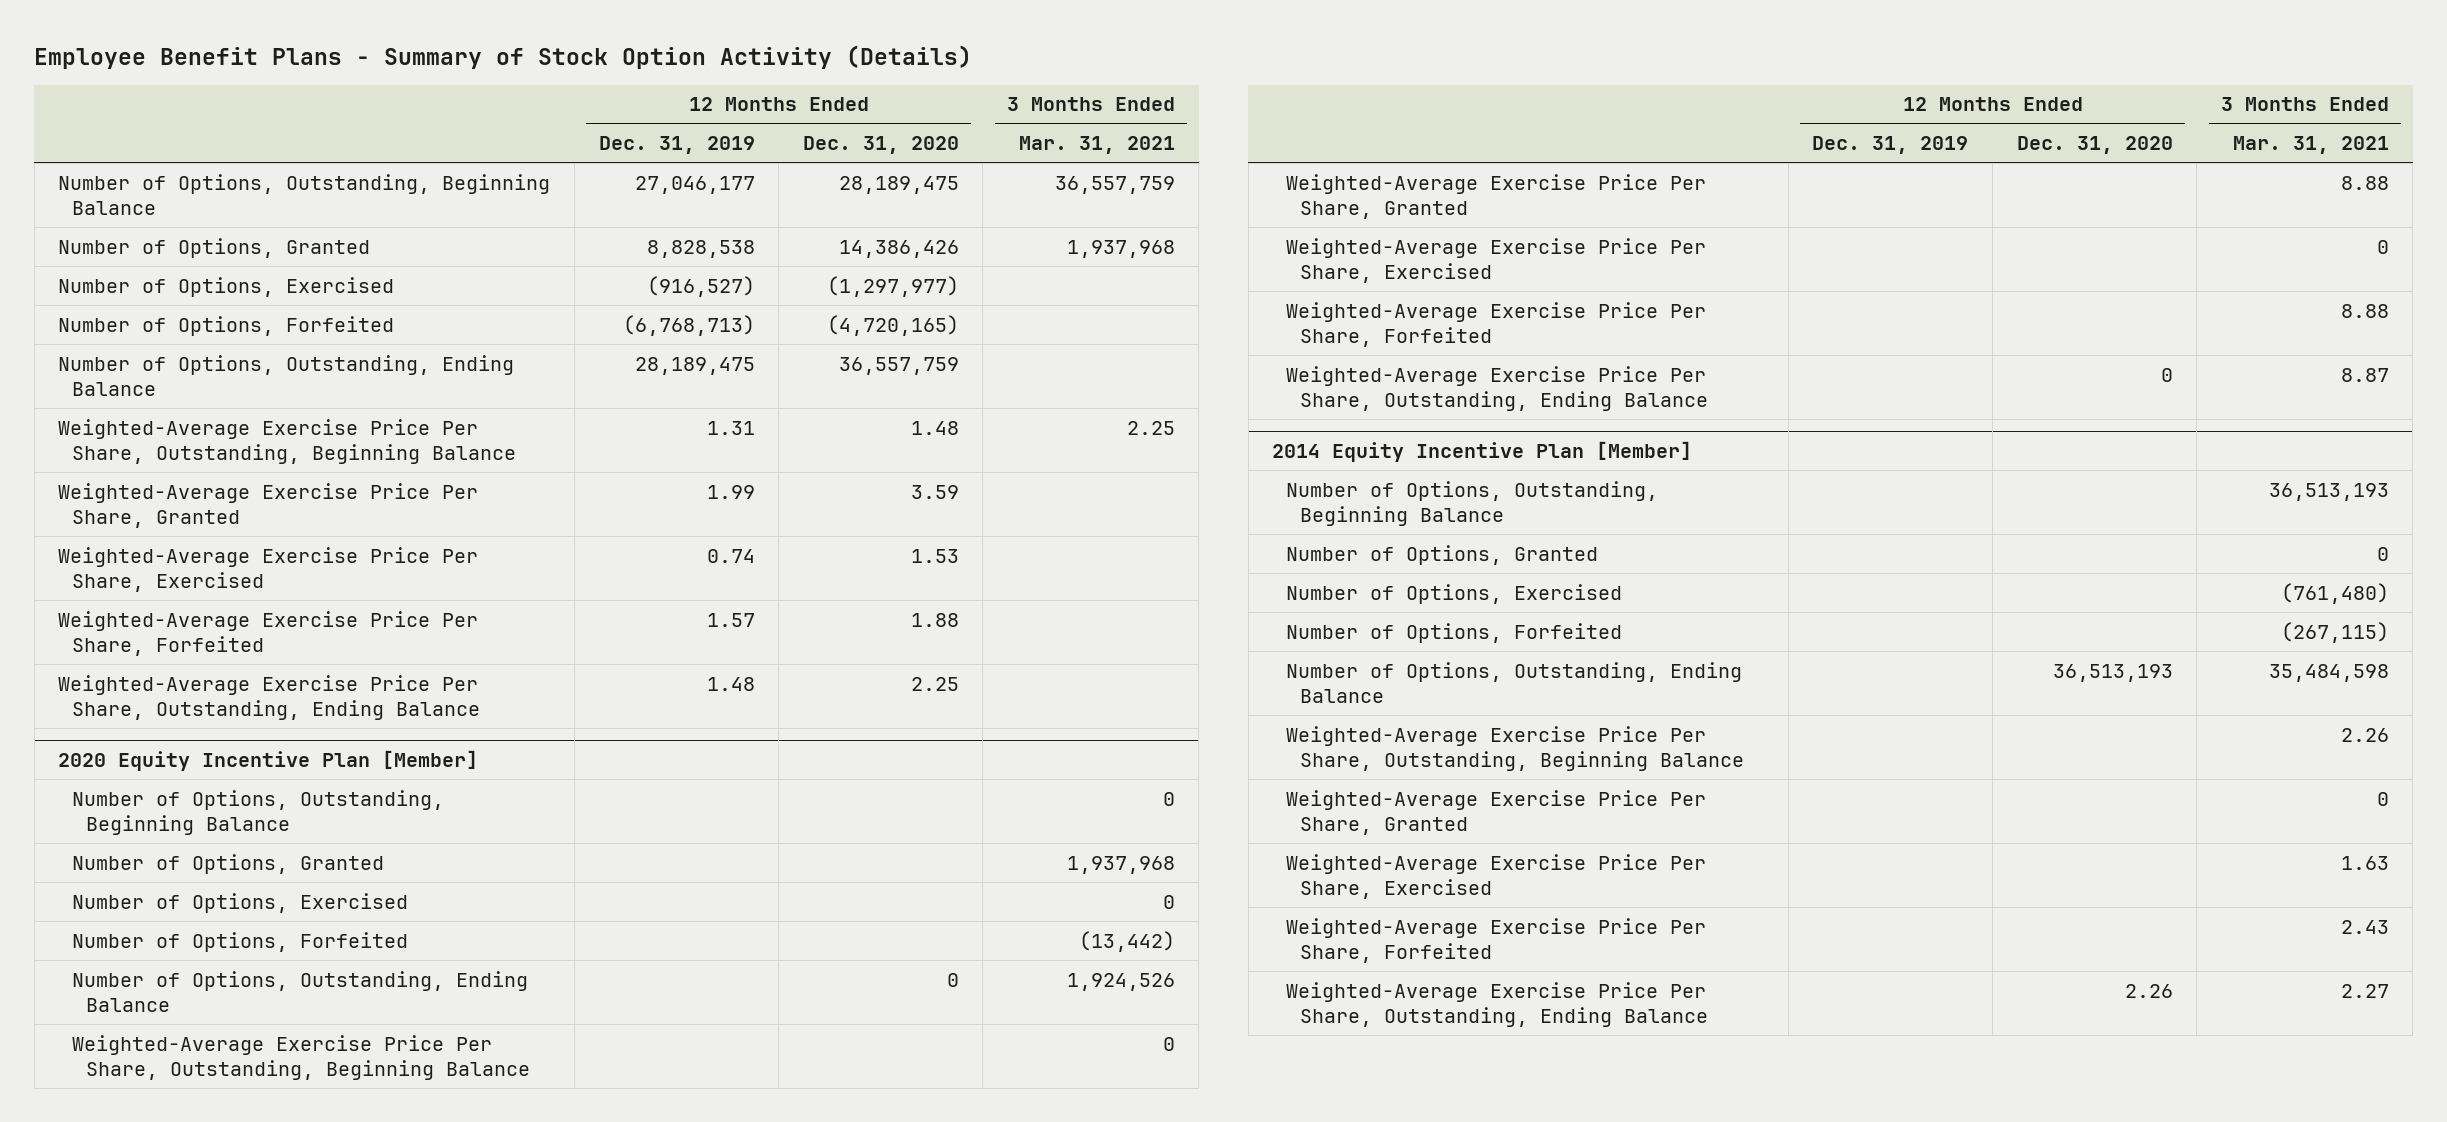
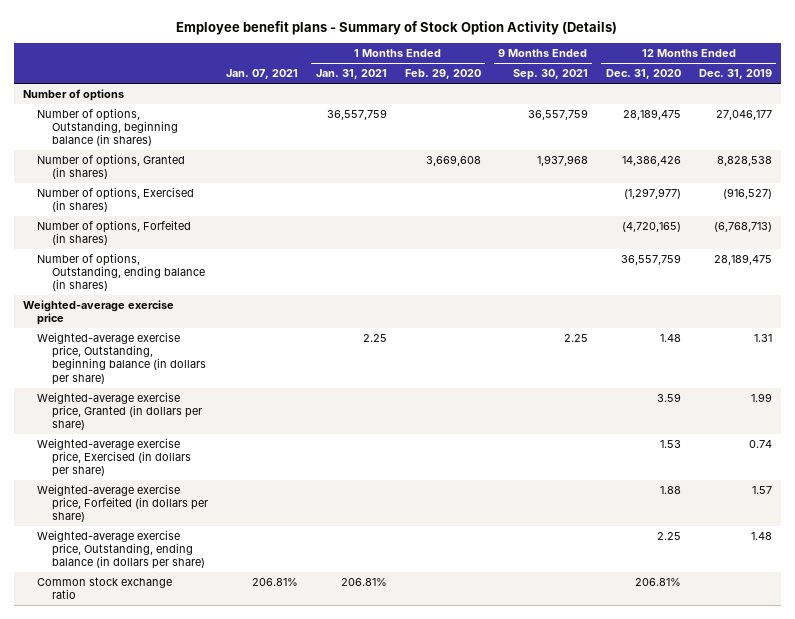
- Employee Benefit Plans - Summary of Stock Option Activity (Details)
+ Employee benefit plans - Summary of Stock Option Activity (Details)
- | 12 Months Ended Dec. 31, 2019 | 12 Months Ended Dec. 31, 2020 | 3 Months Ended Mar. 31, 2021
+ | Jan. 07, 2021 | 1 Months Ended Jan. 31, 2021 | 1 Months Ended Feb. 29, 2020 | 9 Months Ended Sep. 30, 2021 | 12 Months Ended Dec. 31, 2020 | 12 Months Ended Dec. 31, 2019
- Number of Options, Outstanding, Beginning Balance | 27,046,177 | 28,189,475 | 36,557,759
- Number of Options, Granted | 8,828,538 | 14,386,426 | 1,937,968
- Number of Options, Exercised | (916,527) | (1,297,977) |
- Number of Options, Forfeited | (6,768,713) | (4,720,165) |
- Number of Options, Outstanding, Ending Balance | 28,189,475 | 36,557,759 |
- Weighted-Average Exercise Price Per Share, Outstanding, Beginning Balance | 1.31 | 1.48 | 2.25
- Weighted-Average Exercise Price Per Share, Granted | 1.99 | 3.59 |
- Weighted-Average Exercise Price Per Share, Exercised | 0.74 | 1.53 |
- Weighted-Average Exercise Price Per Share, Forfeited | 1.57 | 1.88 |
- Weighted-Average Exercise Price Per Share, Outstanding, Ending Balance | 1.48 | 2.25 |
- 2020 Equity Incentive Plan [Member]
- Number of Options, Outstanding, Beginning Balance | | | 0
- Number of Options, Granted | | | 1,937,968
- Number of Options, Exercised | | | 0
- Number of Options, Forfeited | | | (13,442)
- Number of Options, Outstanding, Ending Balance | | 0 | 1,924,526
- Weighted-Average Exercise Price Per Share, Outstanding, Beginning Balance | | | 0
- Weighted-Average Exercise Price Per Share, Granted | | | 8.88
- Weighted-Average Exercise Price Per Share, Exercised | | | 0
- Weighted-Average Exercise Price Per Share, Forfeited | | | 8.88
- Weighted-Average Exercise Price Per Share, Outstanding, Ending Balance | | 0 | 8.87
- 2014 Equity Incentive Plan [Member]
- Number of Options, Outstanding, Beginning Balance | | | 36,513,193
- Number of Options, Granted | | | 0
- Number of Options, Exercised | | | (761,480)
- Number of Options, Forfeited | | | (267,115)
- Number of Options, Outstanding, Ending Balance | | 36,513,193 | 35,484,598
- Weighted-Average Exercise Price Per Share, Outstanding, Beginning Balance | | | 2.26
- Weighted-Average Exercise Price Per Share, Granted | | | 0
- Weighted-Average Exercise Price Per Share, Exercised | | | 1.63
- Weighted-Average Exercise Price Per Share, Forfeited | | | 2.43
- Weighted-Average Exercise Price Per Share, Outstanding, Ending Balance | | 2.26 | 2.27
+ Number of options
+ Number of options, Outstanding, beginning balance (in shares) | | 36,557,759 | | 36,557,759 | 28,189,475 | 27,046,177
+ Number of options, Granted (in shares) | | | 3,669,608 | 1,937,968 | 14,386,426 | 8,828,538
+ Number of options, Exercised (in shares) | | | | | (1,297,977) | (916,527)
+ Number of options, Forfeited (in shares) | | | | | (4,720,165) | (6,768,713)
+ Number of options, Outstanding, ending balance (in shares) | | | | | 36,557,759 | 28,189,475
+ Weighted-average exercise price
+ Weighted-average exercise price, Outstanding, beginning balance (in dollars per share) | | 2.25 | | 2.25 | 1.48 | 1.31
+ Weighted-average exercise price, Granted (in dollars per share) | | | | | 3.59 | 1.99
+ Weighted-average exercise price, Exercised (in dollars per share) | | | | | 1.53 | 0.74
+ Weighted-average exercise price, Forfeited (in dollars per share) | | | | | 1.88 | 1.57
+ Weighted-average exercise price, Outstanding, ending balance (in dollars per share) | | | | | 2.25 | 1.48
+ Common stock exchange ratio | 206.81% | 206.81% | | | 206.81% |

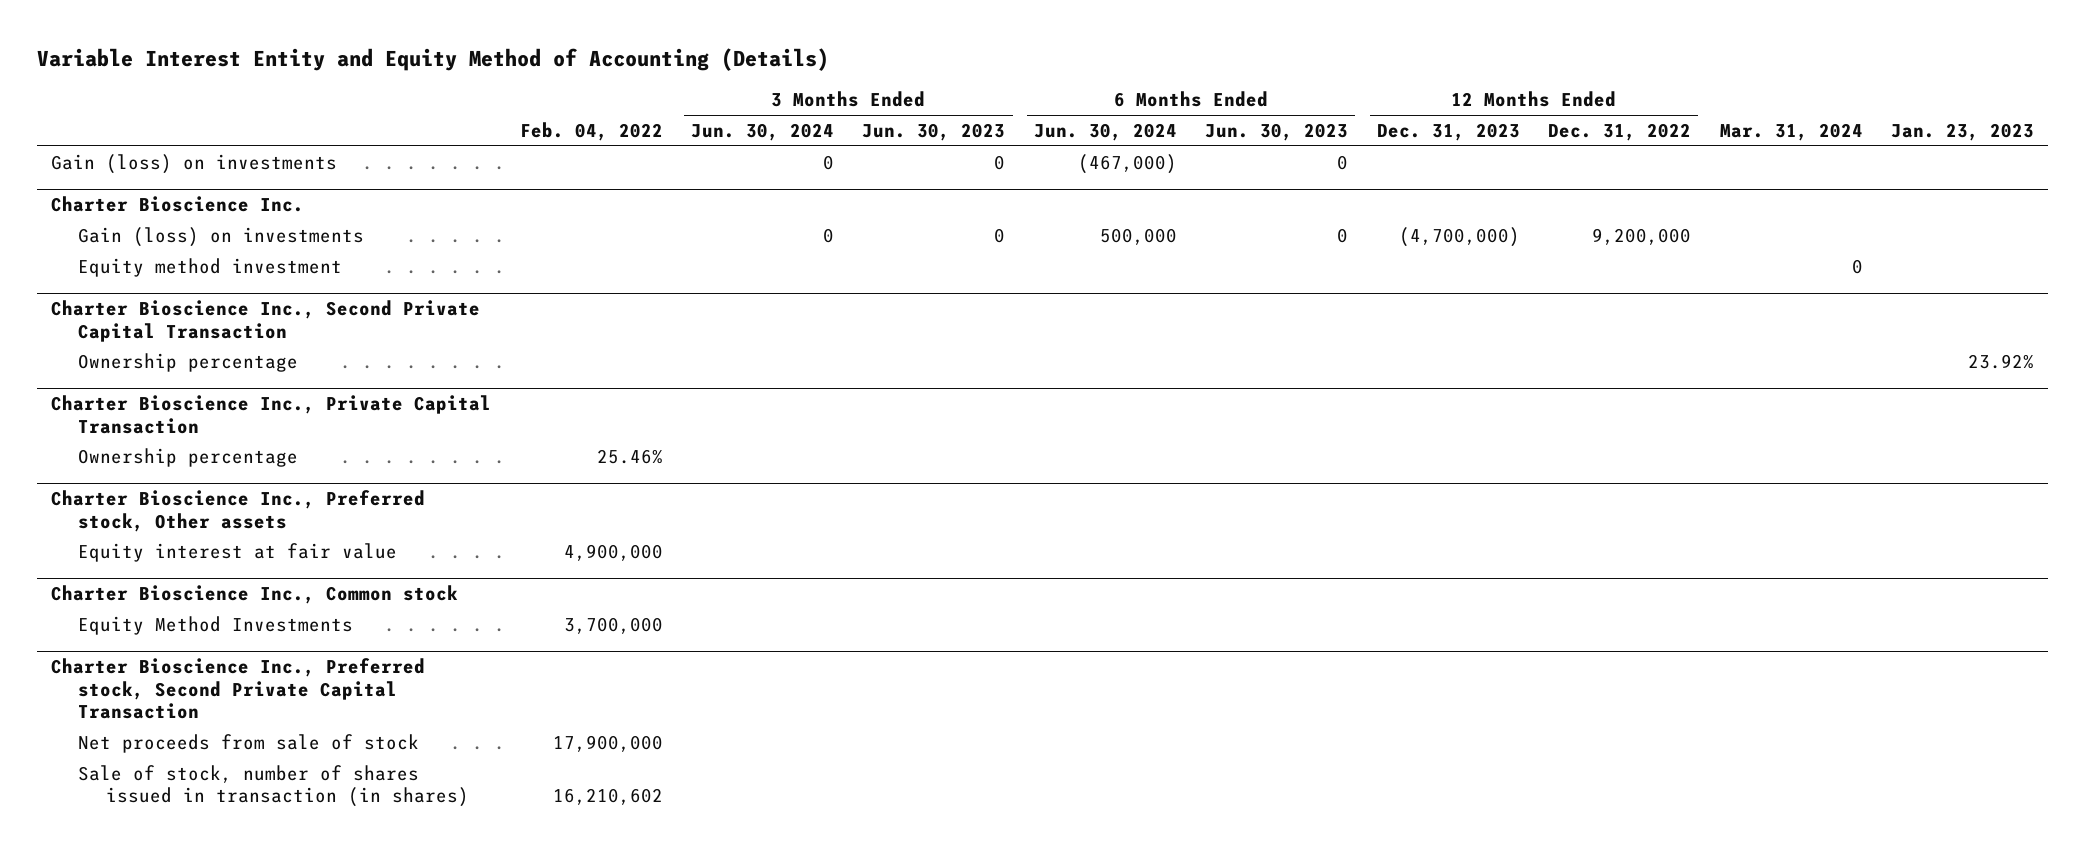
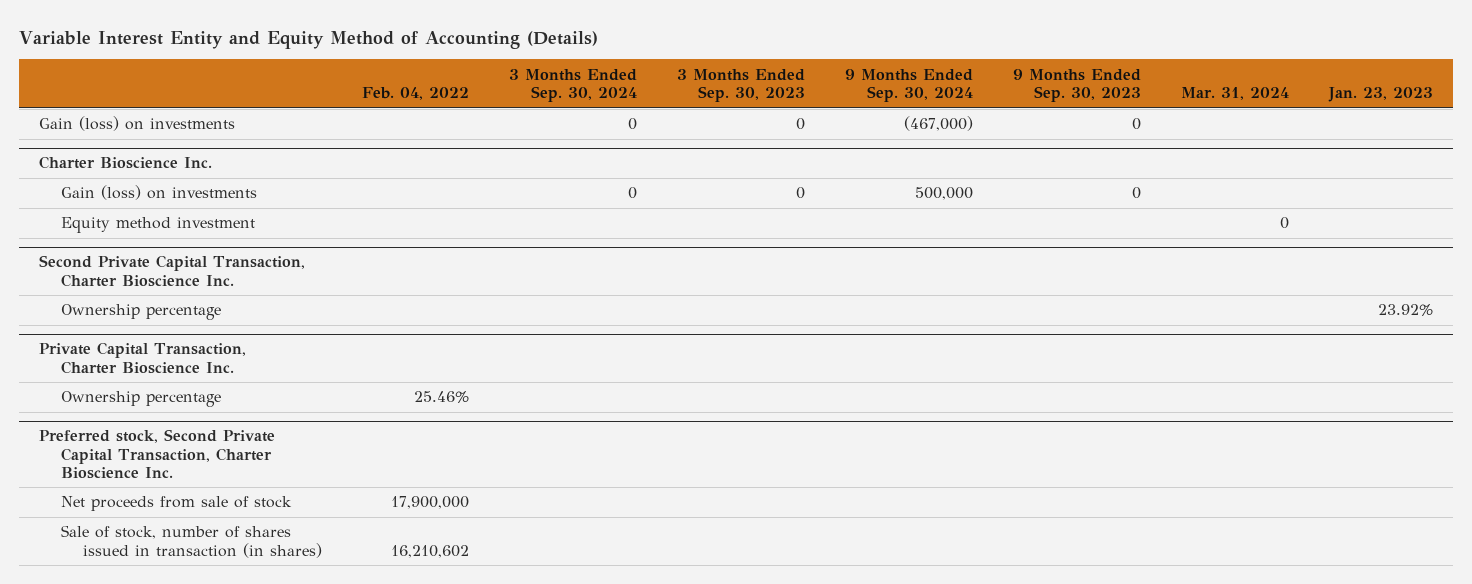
- | Feb. 04, 2022 | 3 Months Ended Jun. 30, 2024 | 3 Months Ended Jun. 30, 2023 | 6 Months Ended Jun. 30, 2024 | 6 Months Ended Jun. 30, 2023 | 12 Months Ended Dec. 31, 2023 | 12 Months Ended Dec. 31, 2022 | Mar. 31, 2024 | Jan. 23, 2023
+ | Feb. 04, 2022 | 3 Months Ended Sep. 30, 2024 | 3 Months Ended Sep. 30, 2023 | 9 Months Ended Sep. 30, 2024 | 9 Months Ended Sep. 30, 2023 | Mar. 31, 2024 | Jan. 23, 2023
- Charter Bioscience Inc., Second Private Capital Transaction
+ Second Private Capital Transaction, Charter Bioscience Inc.
- Charter Bioscience Inc., Private Capital Transaction
+ Private Capital Transaction, Charter Bioscience Inc.
- Charter Bioscience Inc., Preferred stock, Other assets
- Equity interest at fair value | 4,900,000 | | | | | | | |
- Charter Bioscience Inc., Common stock
- Equity Method Investments | 3,700,000 | | | | | | | |
- Charter Bioscience Inc., Preferred stock, Second Private Capital Transaction
+ Preferred stock, Second Private Capital Transaction, Charter Bioscience Inc.

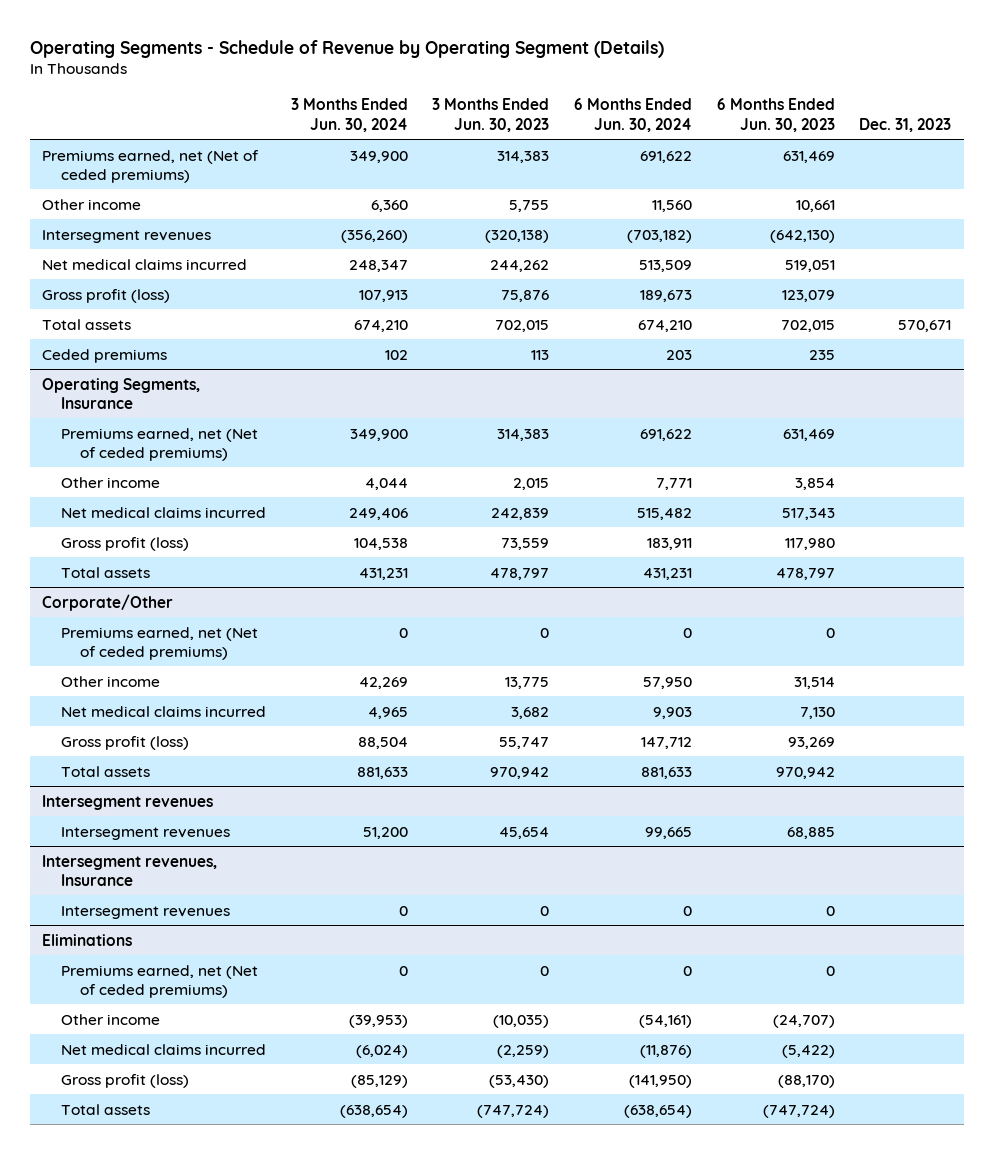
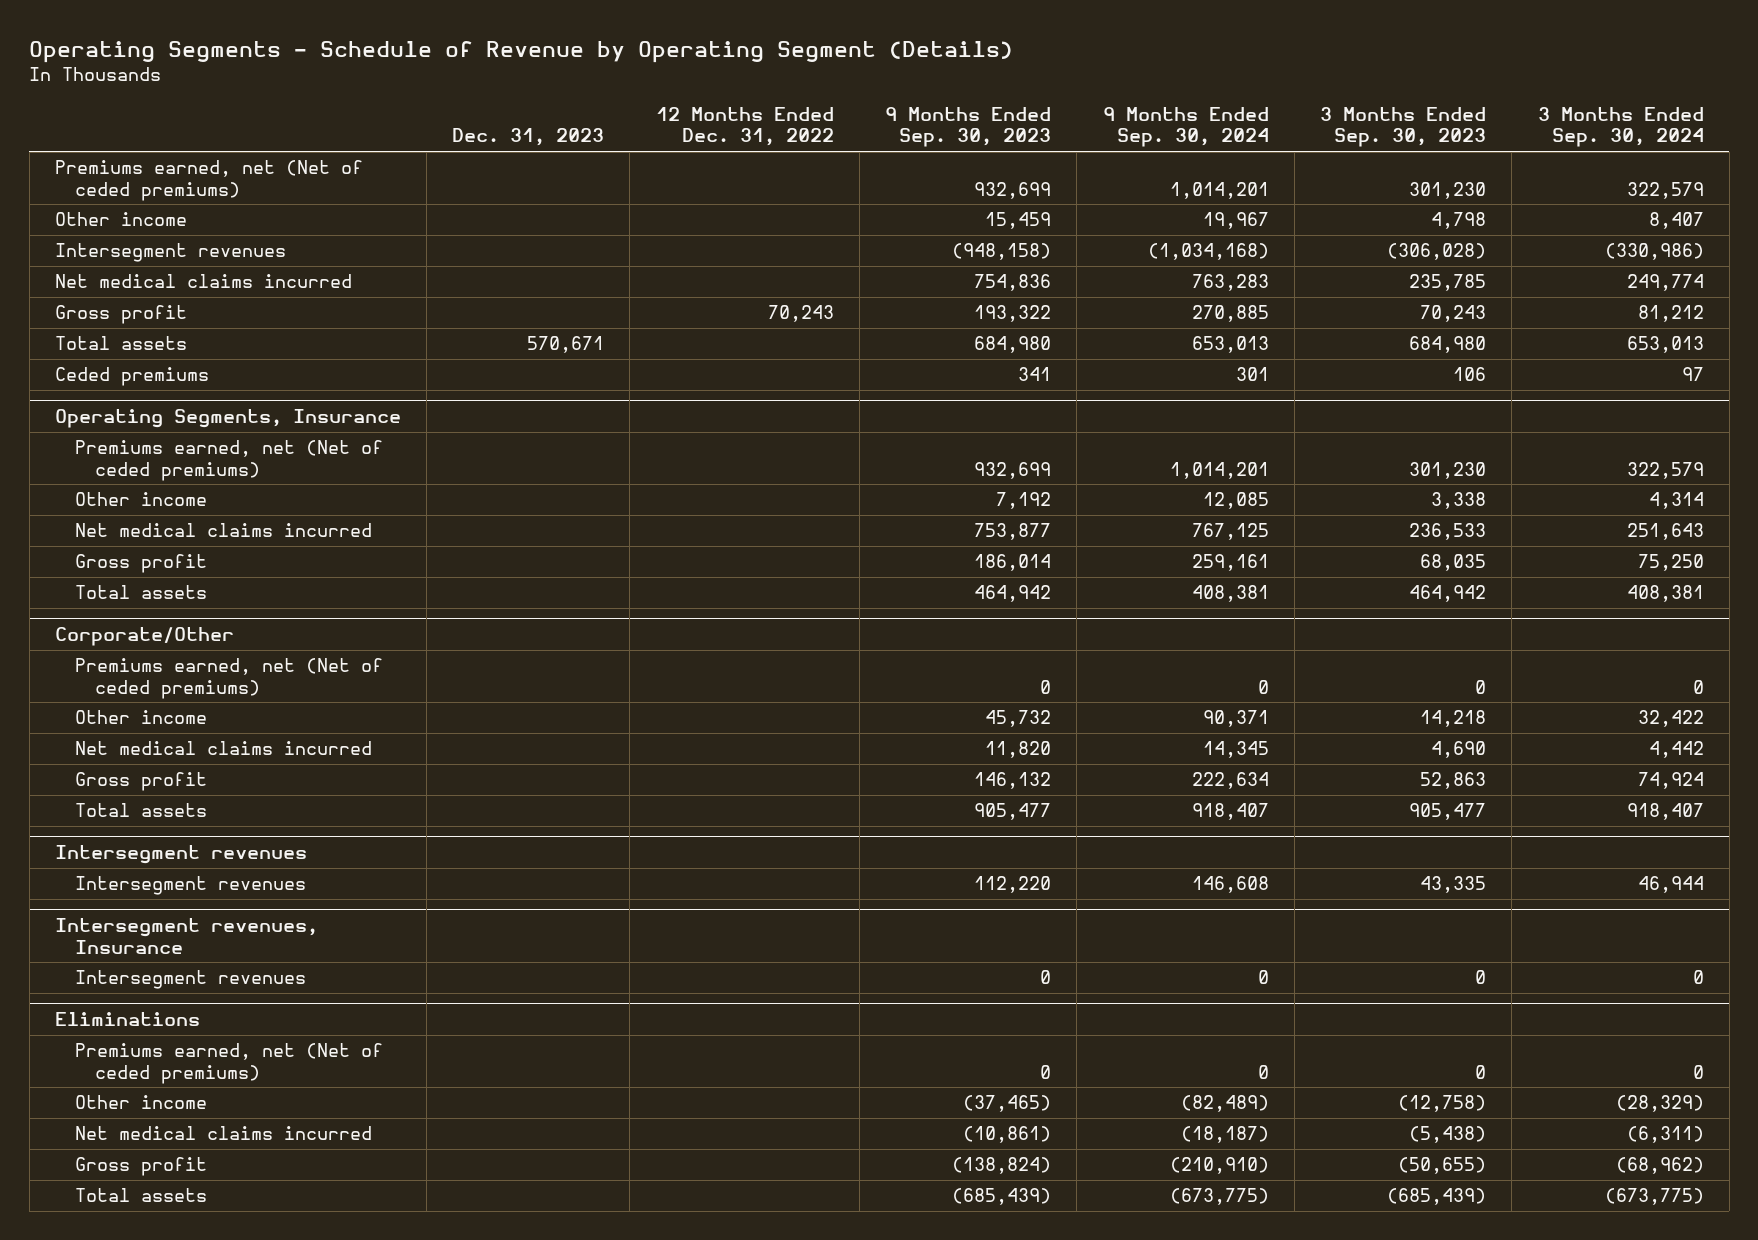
- | 3 Months Ended Jun. 30, 2024 | 3 Months Ended Jun. 30, 2023 | 6 Months Ended Jun. 30, 2024 | 6 Months Ended Jun. 30, 2023 | Dec. 31, 2023
+ | Dec. 31, 2023 | 12 Months Ended Dec. 31, 2022 | 9 Months Ended Sep. 30, 2023 | 9 Months Ended Sep. 30, 2024 | 3 Months Ended Sep. 30, 2023 | 3 Months Ended Sep. 30, 2024
- Gross profit (loss) | 107,913 | 75,876 | 189,673 | 123,079 |
+ Gross profit | | 70,243 | 193,322 | 270,885 | 70,243 | 81,212
@ Operating Segments, Insurance
- Gross profit (loss) | 104,538 | 73,559 | 183,911 | 117,980 |
+ Gross profit | | | 186,014 | 259,161 | 68,035 | 75,250
@ Corporate/Other
- Gross profit (loss) | 88,504 | 55,747 | 147,712 | 93,269 |
+ Gross profit | | | 146,132 | 222,634 | 52,863 | 74,924
@ Eliminations
- Gross profit (loss) | (85,129) | (53,430) | (141,950) | (88,170) |
+ Gross profit | | | (138,824) | (210,910) | (50,655) | (68,962)

